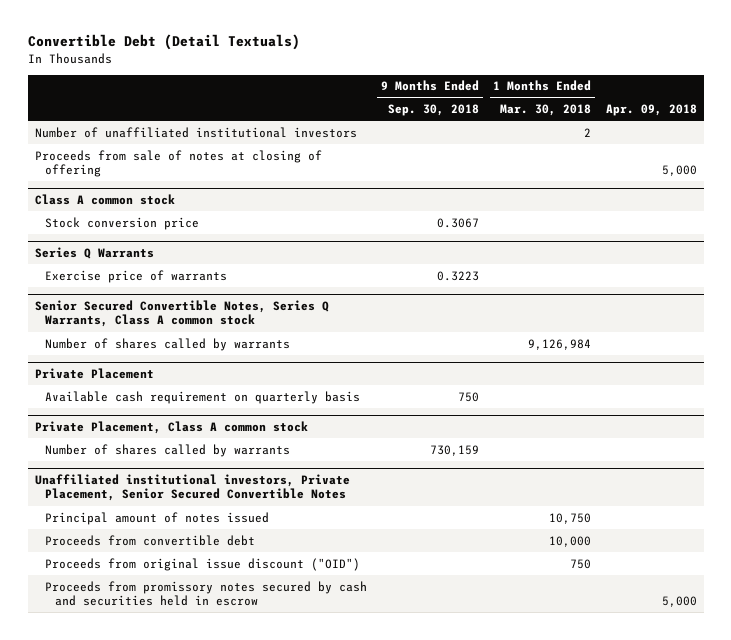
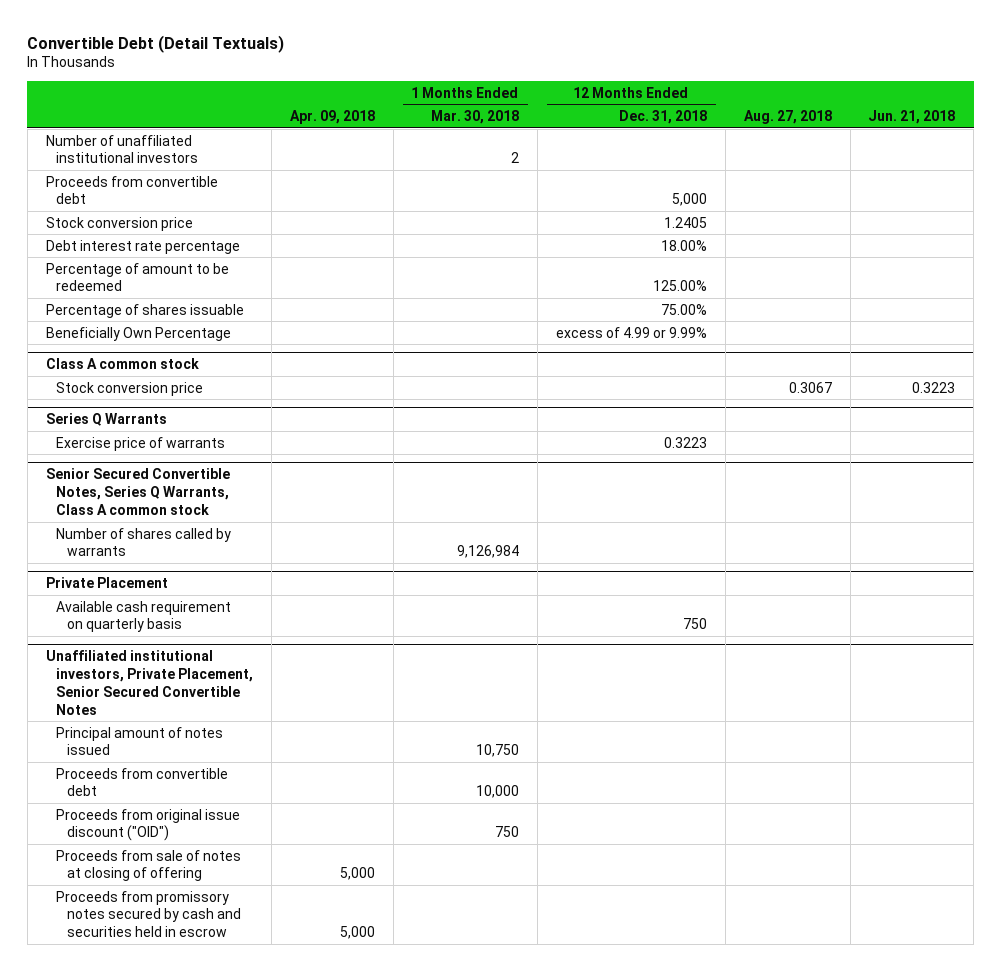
- | 9 Months Ended Sep. 30, 2018 | 1 Months Ended Mar. 30, 2018 | Apr. 09, 2018
+ | Apr. 09, 2018 | 1 Months Ended Mar. 30, 2018 | 12 Months Ended Dec. 31, 2018 | Aug. 27, 2018 | Jun. 21, 2018
- Proceeds from sale of notes at closing of offering | | | 5,000
+ Proceeds from convertible debt | | | 5,000 | |
+ Stock conversion price | | | 1.2405 | |
+ Debt interest rate percentage | | | 18.00% | |
+ Percentage of amount to be redeemed | | | 125.00% | |
+ Percentage of shares issuable | | | 75.00% | |
+ Beneficially Own Percentage | | | excess of 4.99 or 9.99% | |
- Private Placement, Class A common stock
- Number of shares called by warrants | 730,159 | |
@ Unaffiliated institutional investors, Private Placement, Senior Secured Convertible Notes
+ Proceeds from sale of notes at closing of offering | 5,000 | | | |

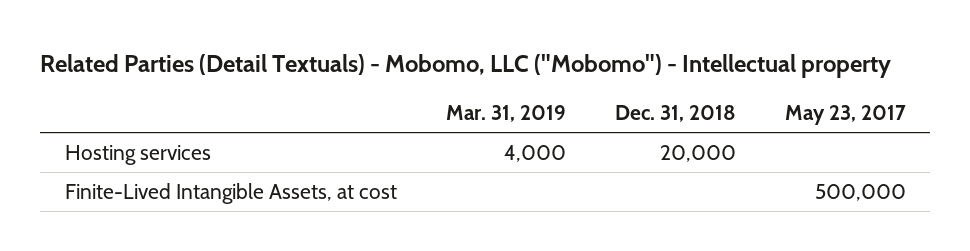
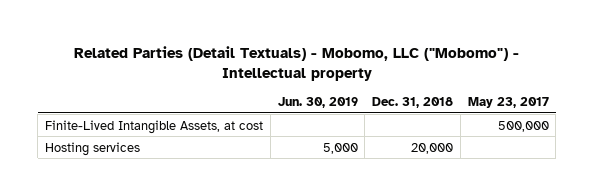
- | Mar. 31, 2019 | Dec. 31, 2018 | May 23, 2017
+ | Jun. 30, 2019 | Dec. 31, 2018 | May 23, 2017
moved down: Hosting services | 5,000 | 20,000 |

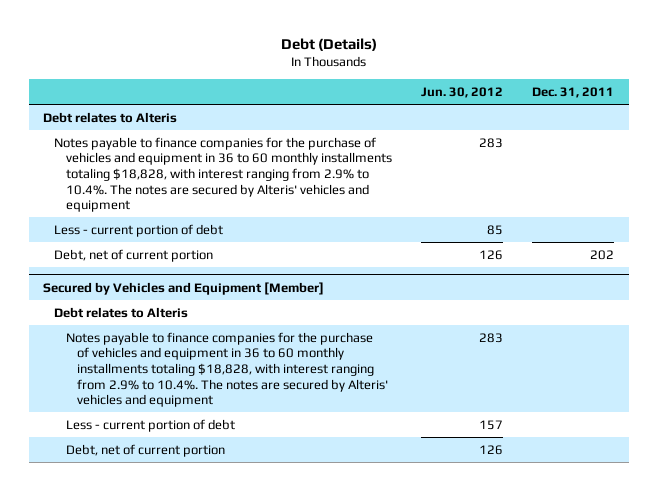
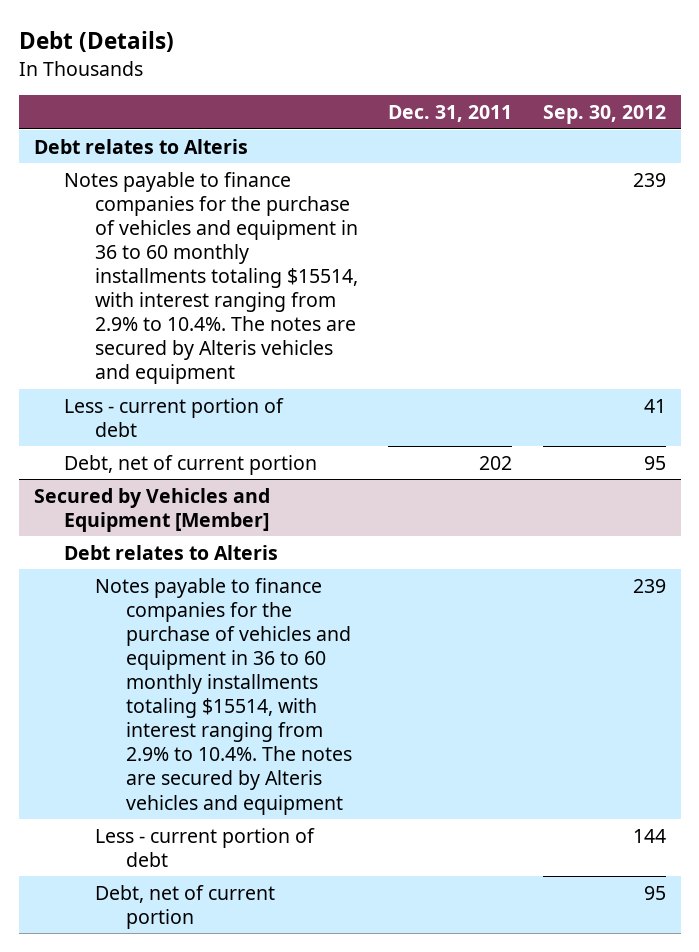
- | Jun. 30, 2012 | Dec. 31, 2011
+ | Dec. 31, 2011 | Sep. 30, 2012
- Notes payable to finance companies for the purchase of vehicles and equipment in 36 to 60 monthly installments totaling $18,828, with interest ranging from 2.9% to 10.4%. The notes are secured by Alteris' vehicles and equipment | 283 |
+ Notes payable to finance companies for the purchase of vehicles and equipment in 36 to 60 monthly installments totaling $15514, with interest ranging from 2.9% to 10.4%. The notes are secured by Alteris vehicles and equipment | | 239
@ Secured by Vehicles and Equipment [Member]
- Notes payable to finance companies for the purchase of vehicles and equipment in 36 to 60 monthly installments totaling $18,828, with interest ranging from 2.9% to 10.4%. The notes are secured by Alteris' vehicles and equipment | 283 |
+ Notes payable to finance companies for the purchase of vehicles and equipment in 36 to 60 monthly installments totaling $15514, with interest ranging from 2.9% to 10.4%. The notes are secured by Alteris vehicles and equipment | | 239

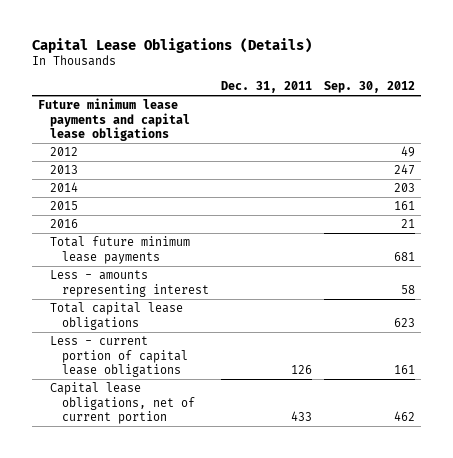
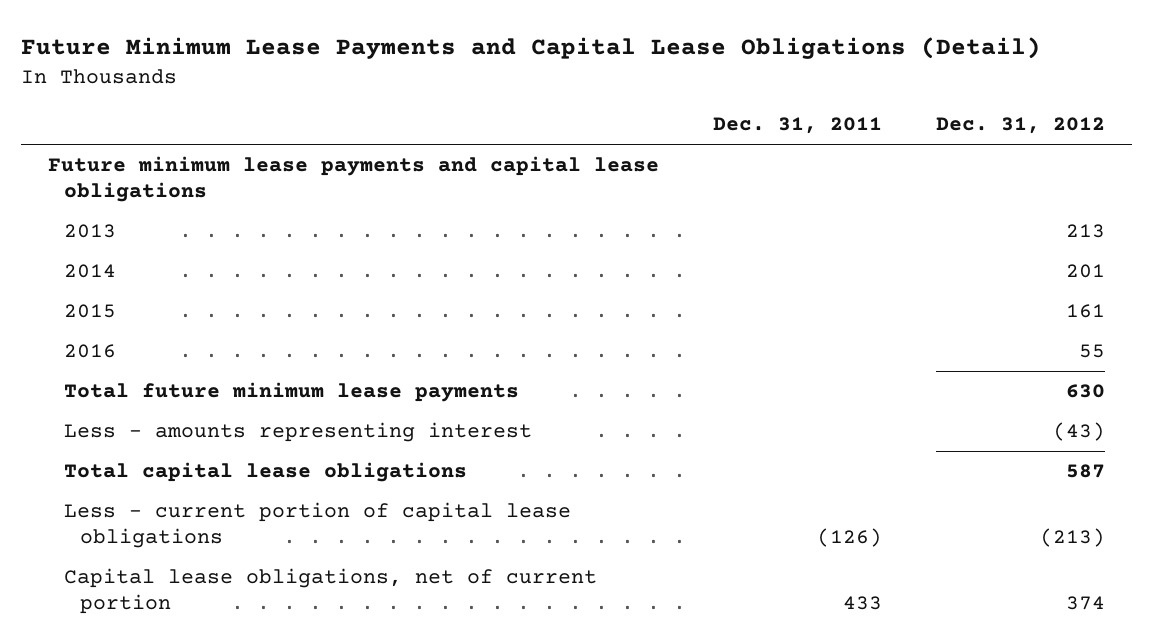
- Capital Lease Obligations (Details)
+ Future Minimum Lease Payments and Capital Lease Obligations (Detail)
- | Dec. 31, 2011 | Sep. 30, 2012
+ | Dec. 31, 2011 | Dec. 31, 2012
- 2012 | | 49
- Less - current portion of capital lease obligations | 126 | 161
+ Less - current portion of capital lease obligations | (126) | (213)

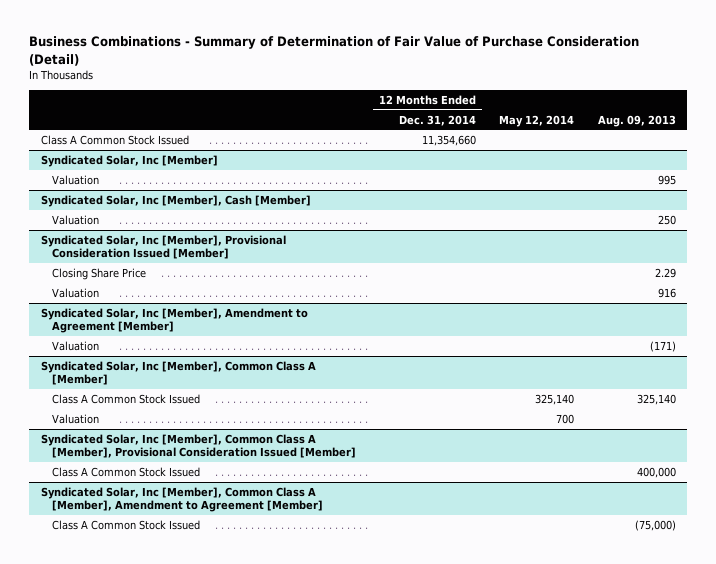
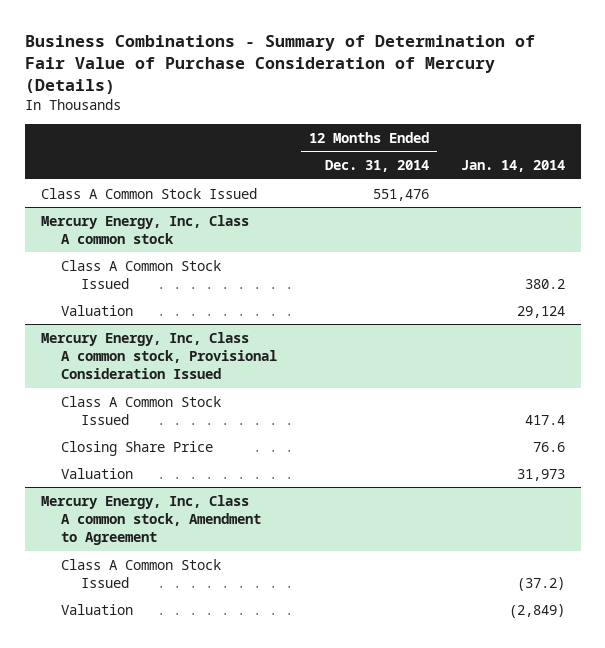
- Business Combinations - Summary of Determination of Fair Value of Purchase Consideration (Detail)
+ Business Combinations - Summary of Determination of Fair Value of Purchase Consideration of Mercury (Details)
- | 12 Months Ended Dec. 31, 2014 | May 12, 2014 | Aug. 09, 2013
+ | 12 Months Ended Dec. 31, 2014 | Jan. 14, 2014
- Class A Common Stock Issued | 11,354,660 | |
- Syndicated Solar, Inc [Member]
- Valuation | | | 995
- Syndicated Solar, Inc [Member], Cash [Member]
- Valuation | | | 250
- Syndicated Solar, Inc [Member], Provisional Consideration Issued [Member]
- Closing Share Price | | | 2.29
- Valuation | | | 916
- Syndicated Solar, Inc [Member], Amendment to Agreement [Member]
- Valuation | | | (171)
- Syndicated Solar, Inc [Member], Common Class A [Member]
- Class A Common Stock Issued | | 325,140 | 325,140
- Valuation | | 700 |
- Syndicated Solar, Inc [Member], Common Class A [Member], Provisional Consideration Issued [Member]
+ Class A Common Stock Issued | 551,476 |
+ Mercury Energy, Inc, Class A common stock
+ Class A Common Stock Issued | | 380.2
+ Valuation | | 29,124
+ Mercury Energy, Inc, Class A common stock, Provisional Consideration Issued
- Syndicated Solar, Inc [Member], Common Class A [Member], Amendment to Agreement [Member]
+ Closing Share Price | | 76.6
+ Valuation | | 31,973
+ Mercury Energy, Inc, Class A common stock, Amendment to Agreement
+ Valuation | | (2,849)

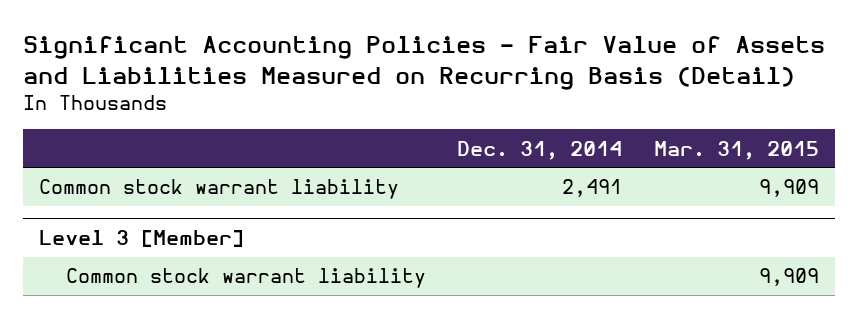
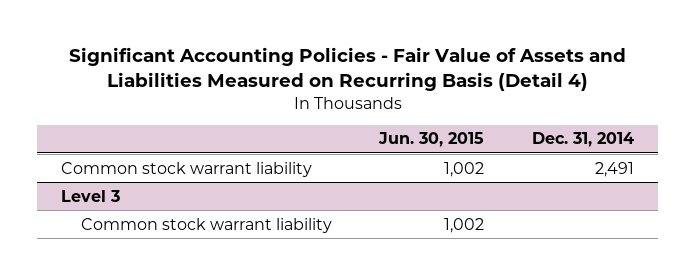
- Significant Accounting Policies - Fair Value of Assets and Liabilities Measured on Recurring Basis (Detail)
+ Significant Accounting Policies - Fair Value of Assets and Liabilities Measured on Recurring Basis (Detail 4)
- | Dec. 31, 2014 | Mar. 31, 2015
+ | Jun. 30, 2015 | Dec. 31, 2014
- Level 3 [Member]
+ Level 3

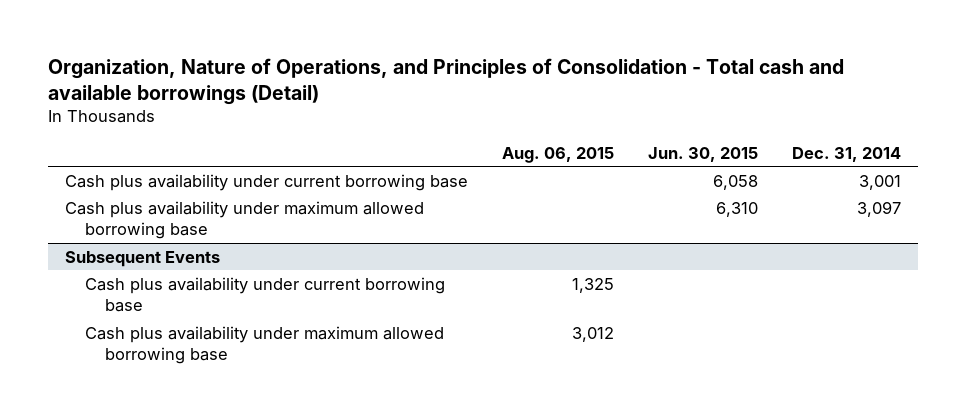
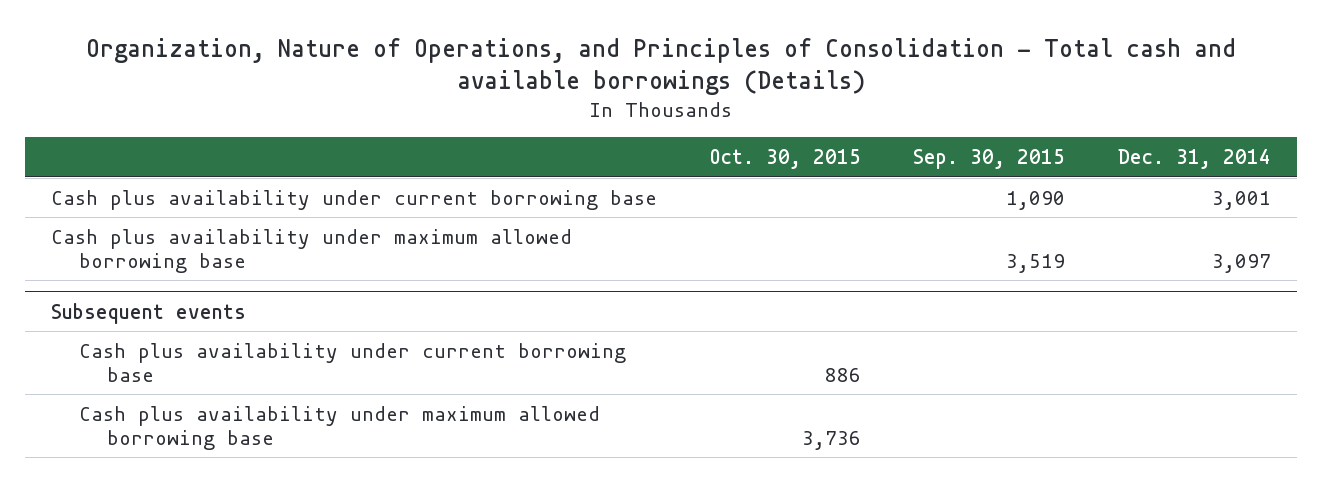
- Organization, Nature of Operations, and Principles of Consolidation - Total cash and available borrowings (Detail)
+ Organization, Nature of Operations, and Principles of Consolidation - Total cash and available borrowings (Details)
- | Aug. 06, 2015 | Jun. 30, 2015 | Dec. 31, 2014
+ | Oct. 30, 2015 | Sep. 30, 2015 | Dec. 31, 2014
- Subsequent Events
+ Subsequent events

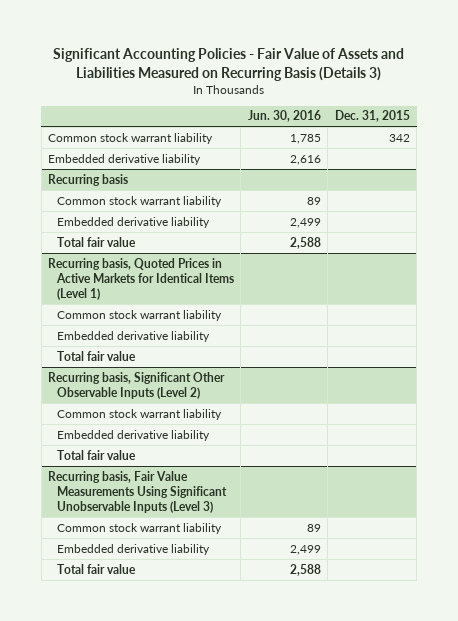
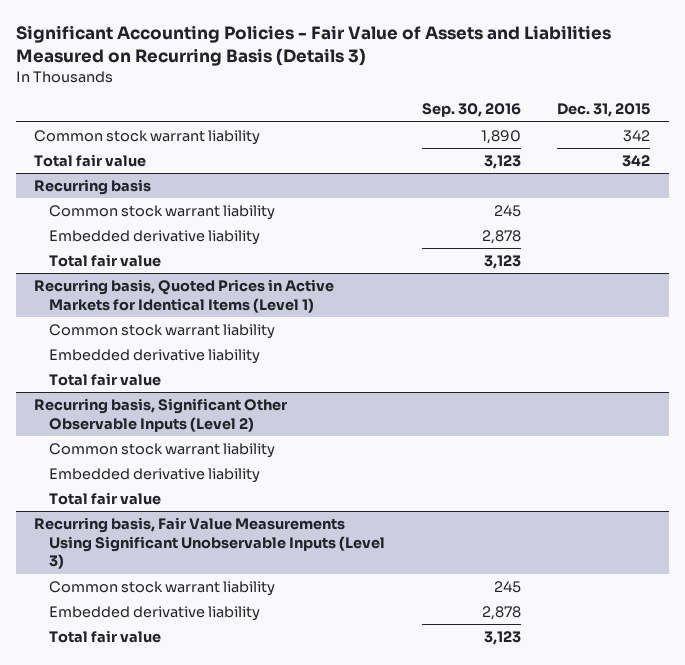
- | Jun. 30, 2016 | Dec. 31, 2015
+ | Sep. 30, 2016 | Dec. 31, 2015
- Embedded derivative liability | 2,616 |
+ Total fair value | 3,123 | 342

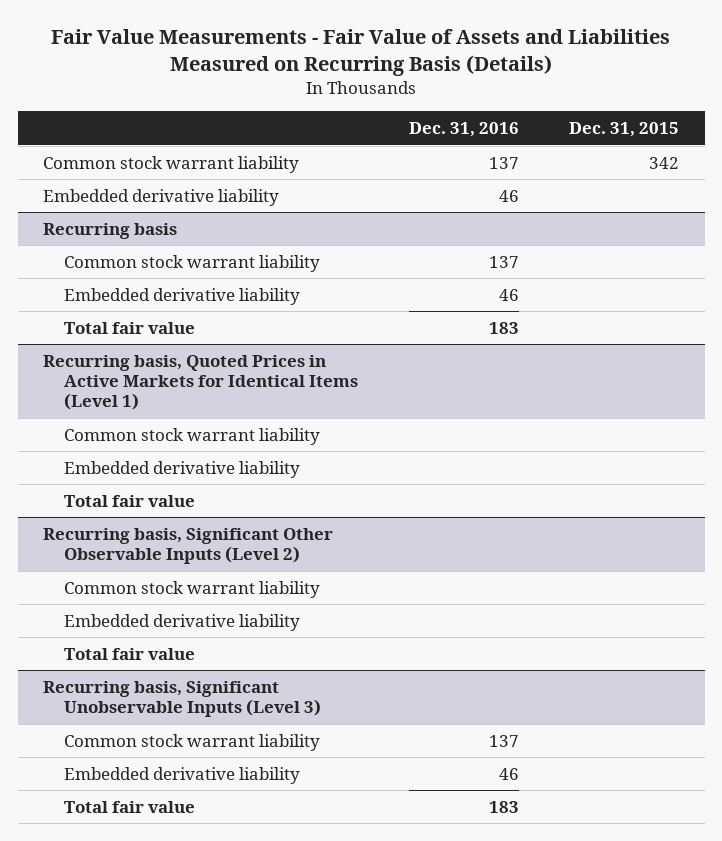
- Significant Accounting Policies - Fair Value of Assets and Liabilities Measured on Recurring Basis (Details 3)
+ Fair Value Measurements - Fair Value of Assets and Liabilities Measured on Recurring Basis (Details)
- | Sep. 30, 2016 | Dec. 31, 2015
+ | Dec. 31, 2016 | Dec. 31, 2015
- Total fair value | 3,123 | 342
+ Embedded derivative liability | 46 |
- Recurring basis, Fair Value Measurements Using Significant Unobservable Inputs (Level 3)
+ Recurring basis, Significant Unobservable Inputs (Level 3)

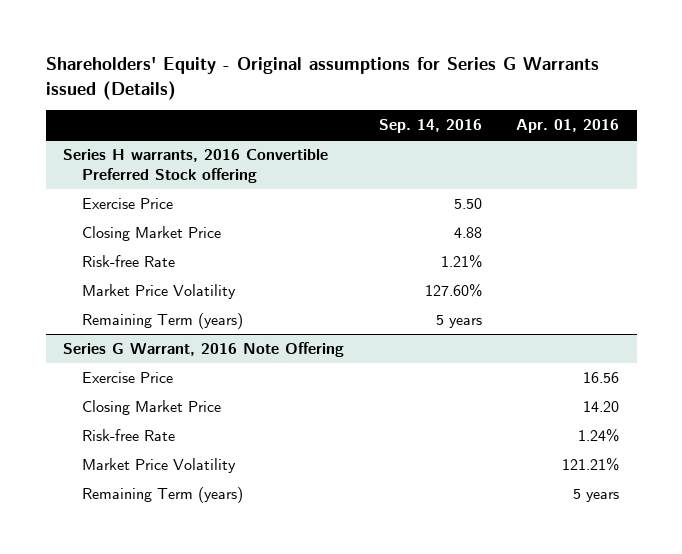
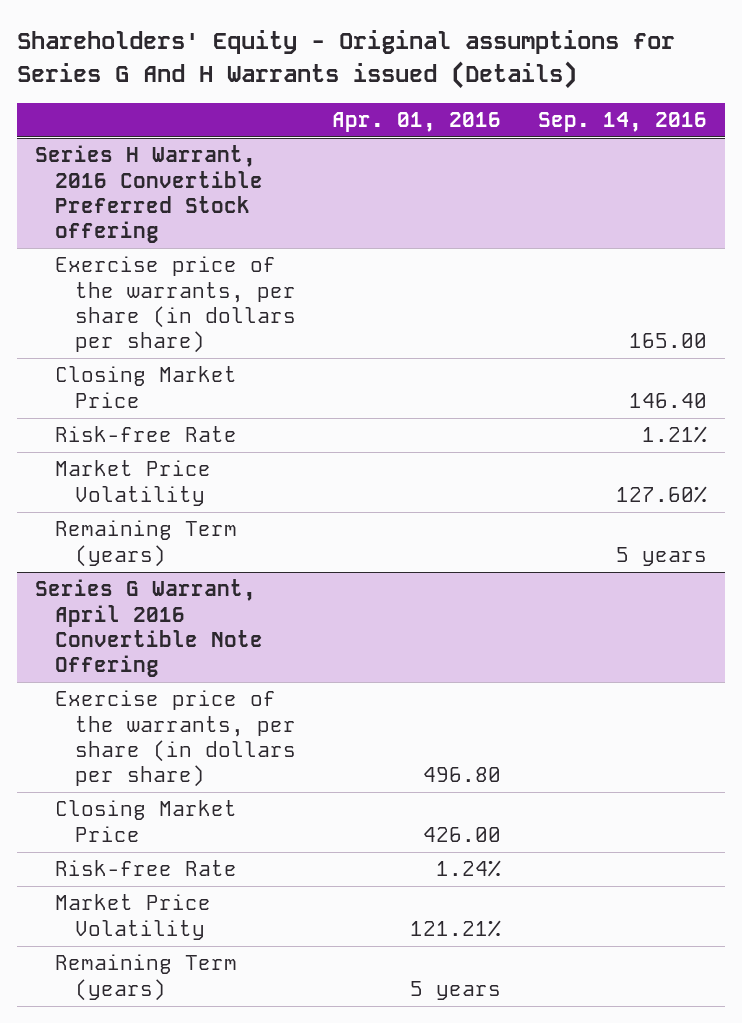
- Shareholders' Equity - Original assumptions for Series G Warrants issued (Details)
+ Shareholders' Equity - Original assumptions for Series G And H Warrants issued (Details)
- | Sep. 14, 2016 | Apr. 01, 2016
+ | Apr. 01, 2016 | Sep. 14, 2016
- Series H warrants, 2016 Convertible Preferred Stock offering
- Exercise Price | 5.50 |
- Closing Market Price | 4.88 |
+ Series H Warrant, 2016 Convertible Preferred Stock offering
+ Exercise price of the warrants, per share (in dollars per share) | | 165.00
+ Closing Market Price | | 146.40
- Series G Warrant, 2016 Note Offering
- Exercise Price | | 16.56
- Closing Market Price | | 14.20
+ Series G Warrant, April 2016 Convertible Note Offering
+ Exercise price of the warrants, per share (in dollars per share) | 496.80 |
+ Closing Market Price | 426.00 |

